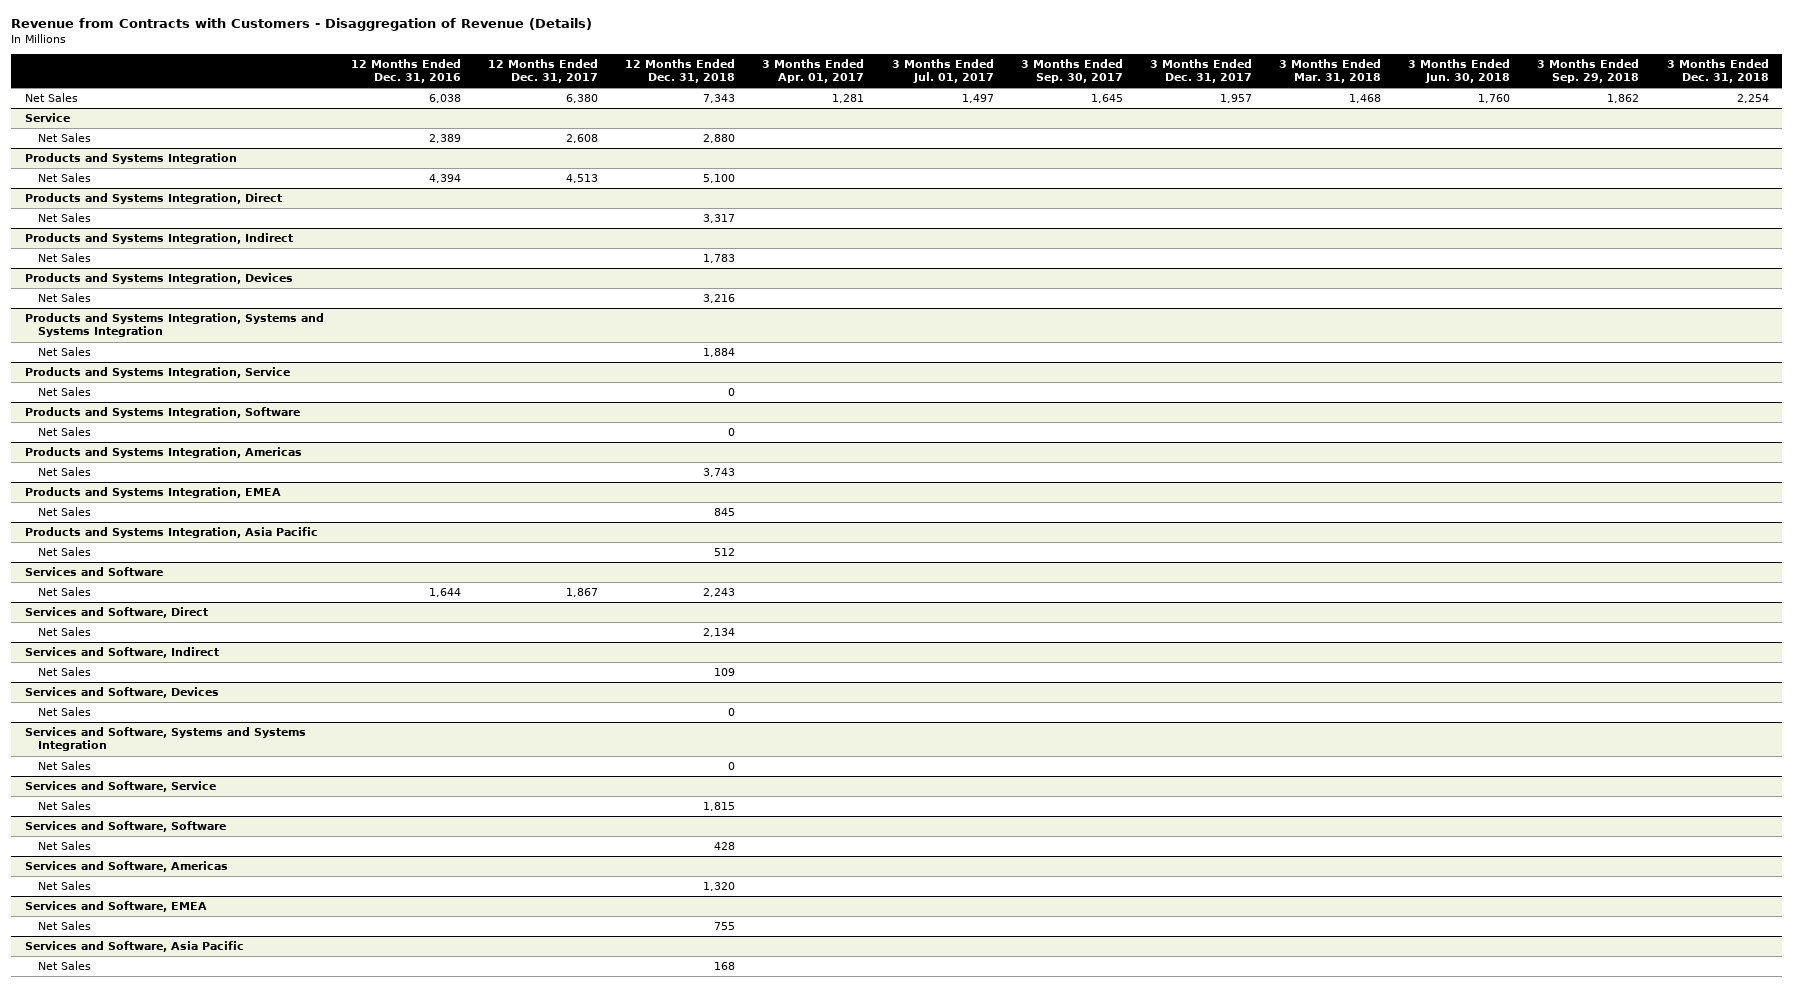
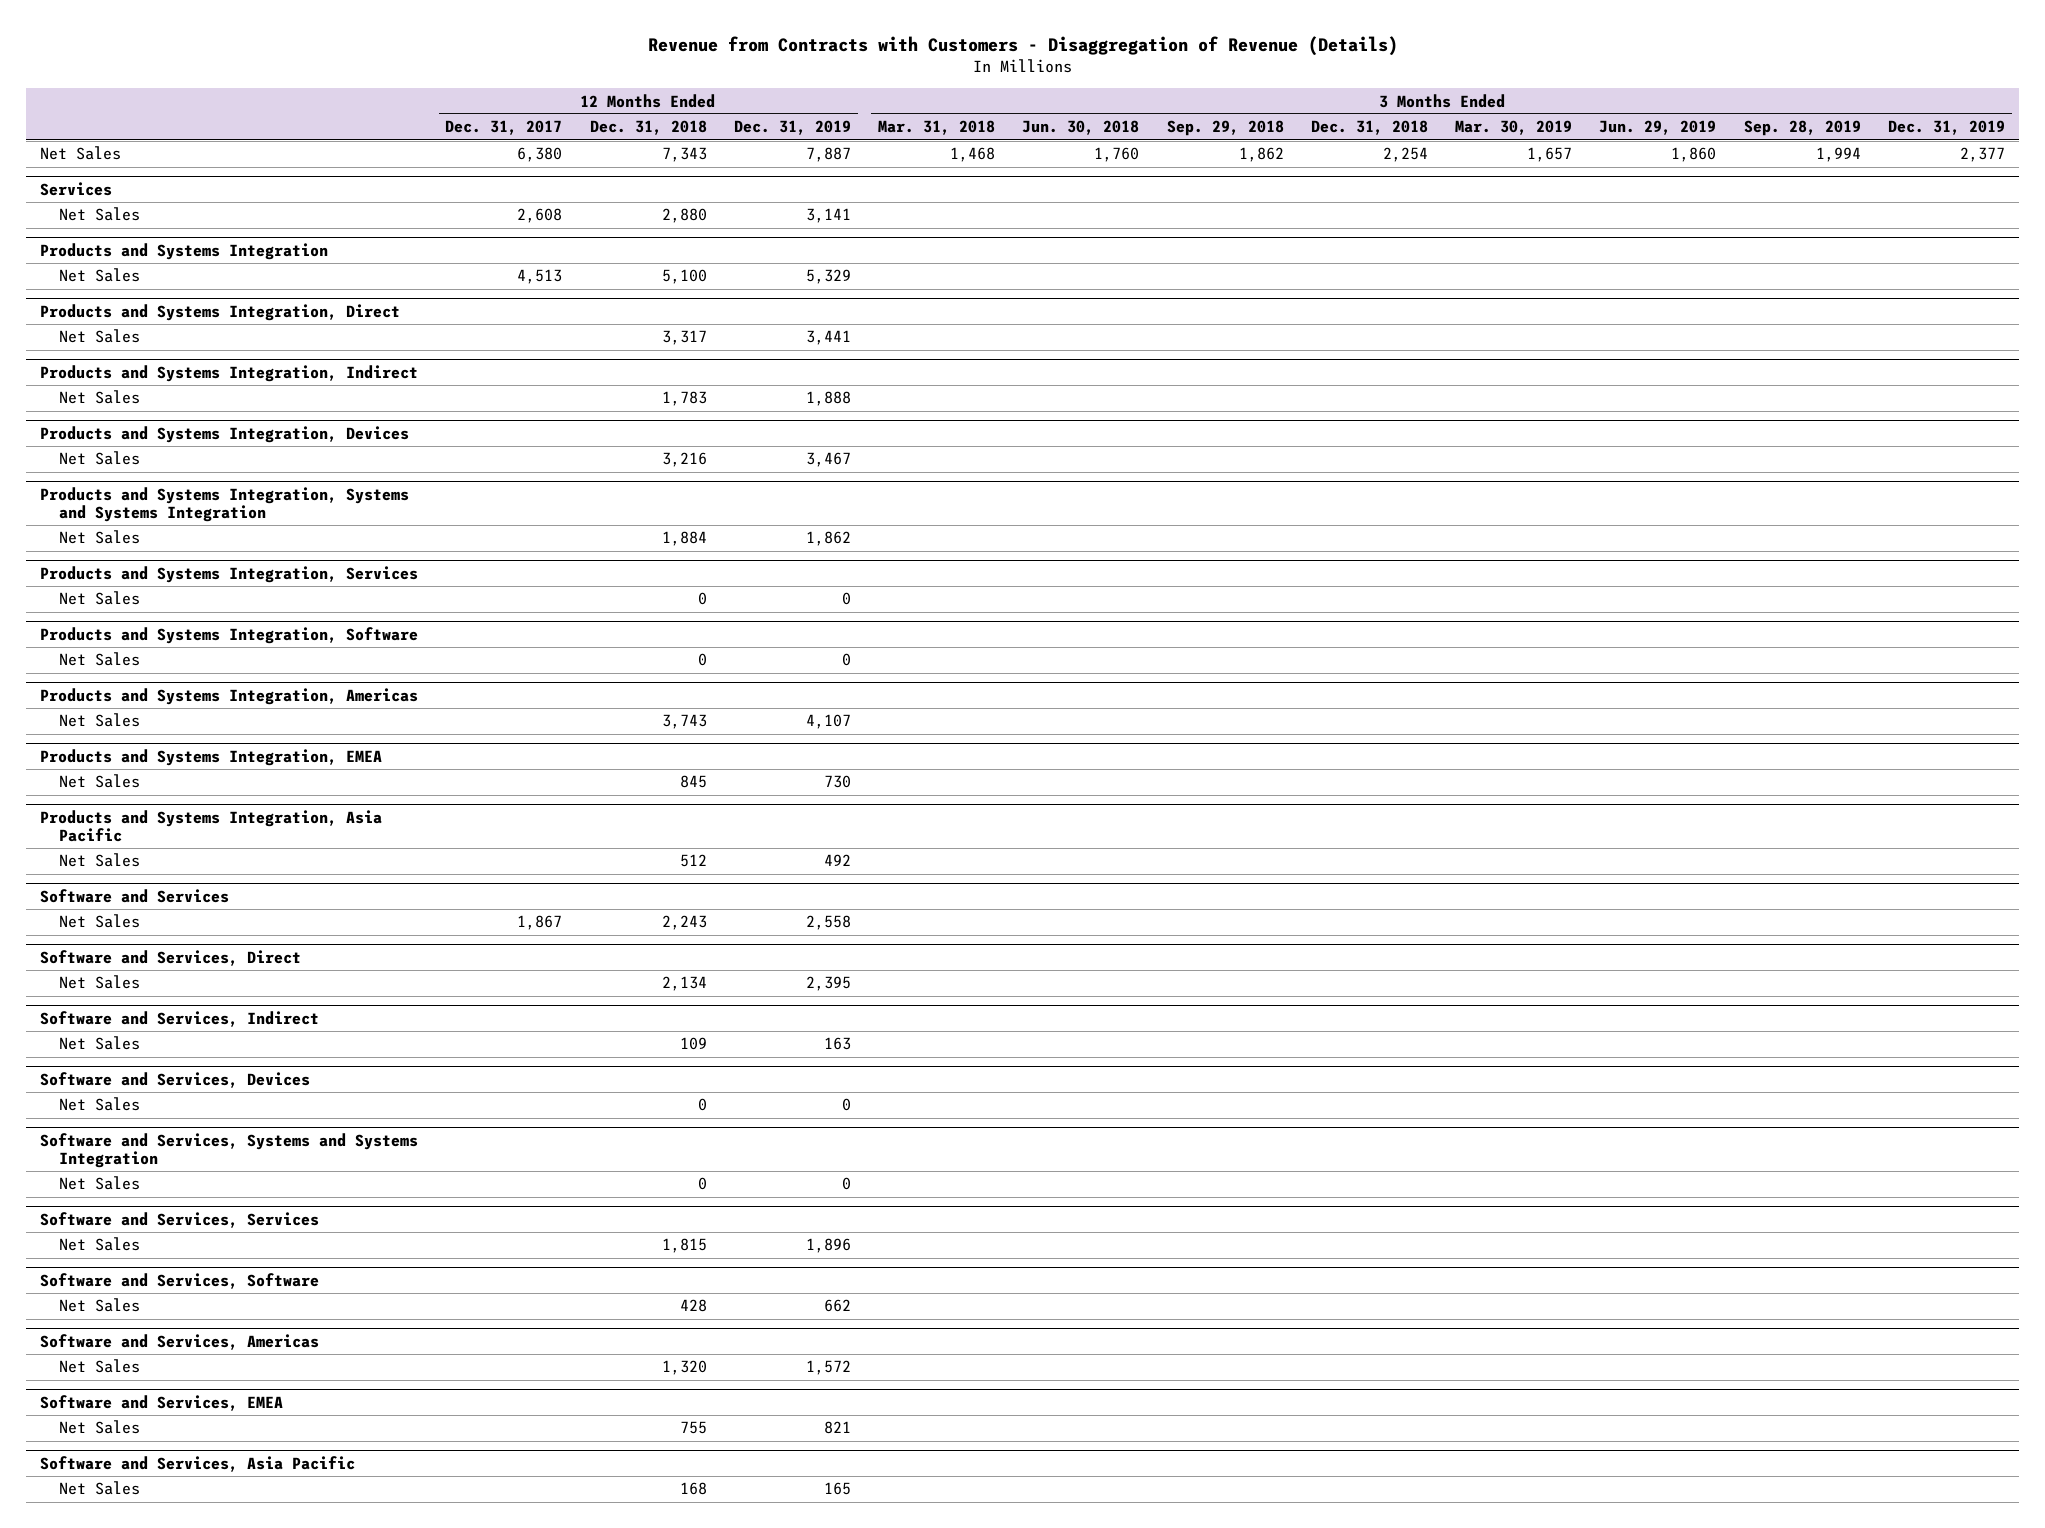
- | 12 Months Ended Dec. 31, 2016 | 12 Months Ended Dec. 31, 2017 | 12 Months Ended Dec. 31, 2018 | 3 Months Ended Apr. 01, 2017 | 3 Months Ended Jul. 01, 2017 | 3 Months Ended Sep. 30, 2017 | 3 Months Ended Dec. 31, 2017 | 3 Months Ended Mar. 31, 2018 | 3 Months Ended Jun. 30, 2018 | 3 Months Ended Sep. 29, 2018 | 3 Months Ended Dec. 31, 2018
+ | 12 Months Ended Dec. 31, 2017 | 12 Months Ended Dec. 31, 2018 | 12 Months Ended Dec. 31, 2019 | 3 Months Ended Mar. 31, 2018 | 3 Months Ended Jun. 30, 2018 | 3 Months Ended Sep. 29, 2018 | 3 Months Ended Dec. 31, 2018 | 3 Months Ended Mar. 30, 2019 | 3 Months Ended Jun. 29, 2019 | 3 Months Ended Sep. 28, 2019 | 3 Months Ended Dec. 31, 2019
- Service
+ Services
- Products and Systems Integration, Service
+ Products and Systems Integration, Services
- Services and Software
+ Software and Services
- Services and Software, Direct
+ Software and Services, Direct
- Services and Software, Indirect
+ Software and Services, Indirect
- Services and Software, Devices
+ Software and Services, Devices
- Services and Software, Systems and Systems Integration
+ Software and Services, Systems and Systems Integration
- Services and Software, Service
+ Software and Services, Services
- Services and Software, Software
+ Software and Services, Software
- Services and Software, Americas
+ Software and Services, Americas
- Services and Software, EMEA
+ Software and Services, EMEA
- Services and Software, Asia Pacific
+ Software and Services, Asia Pacific

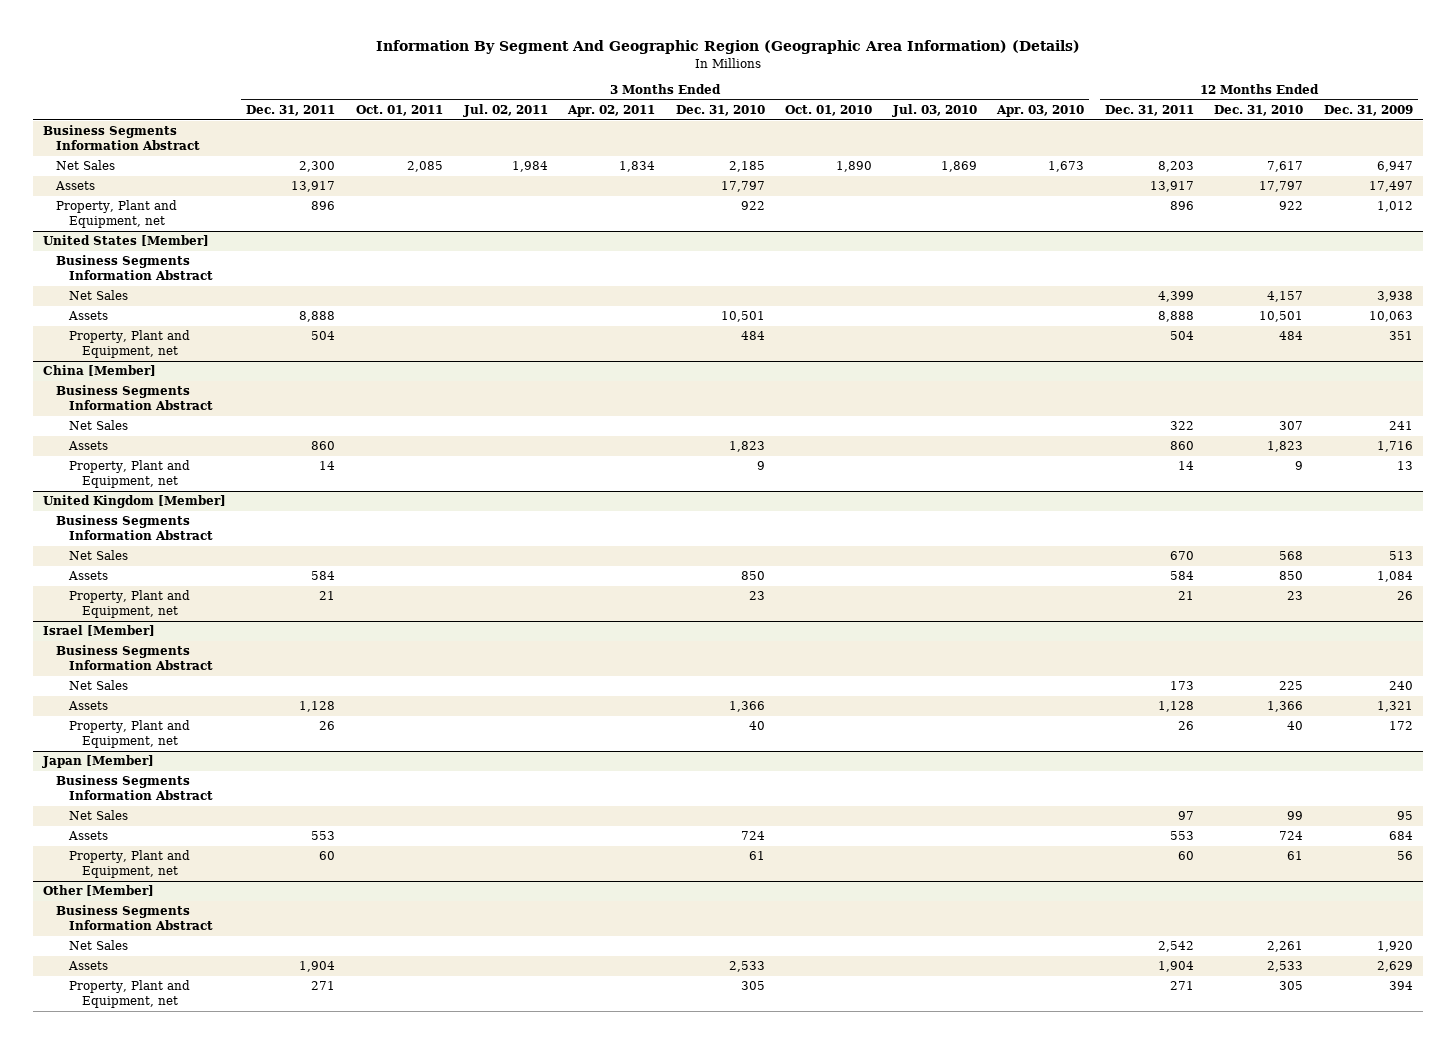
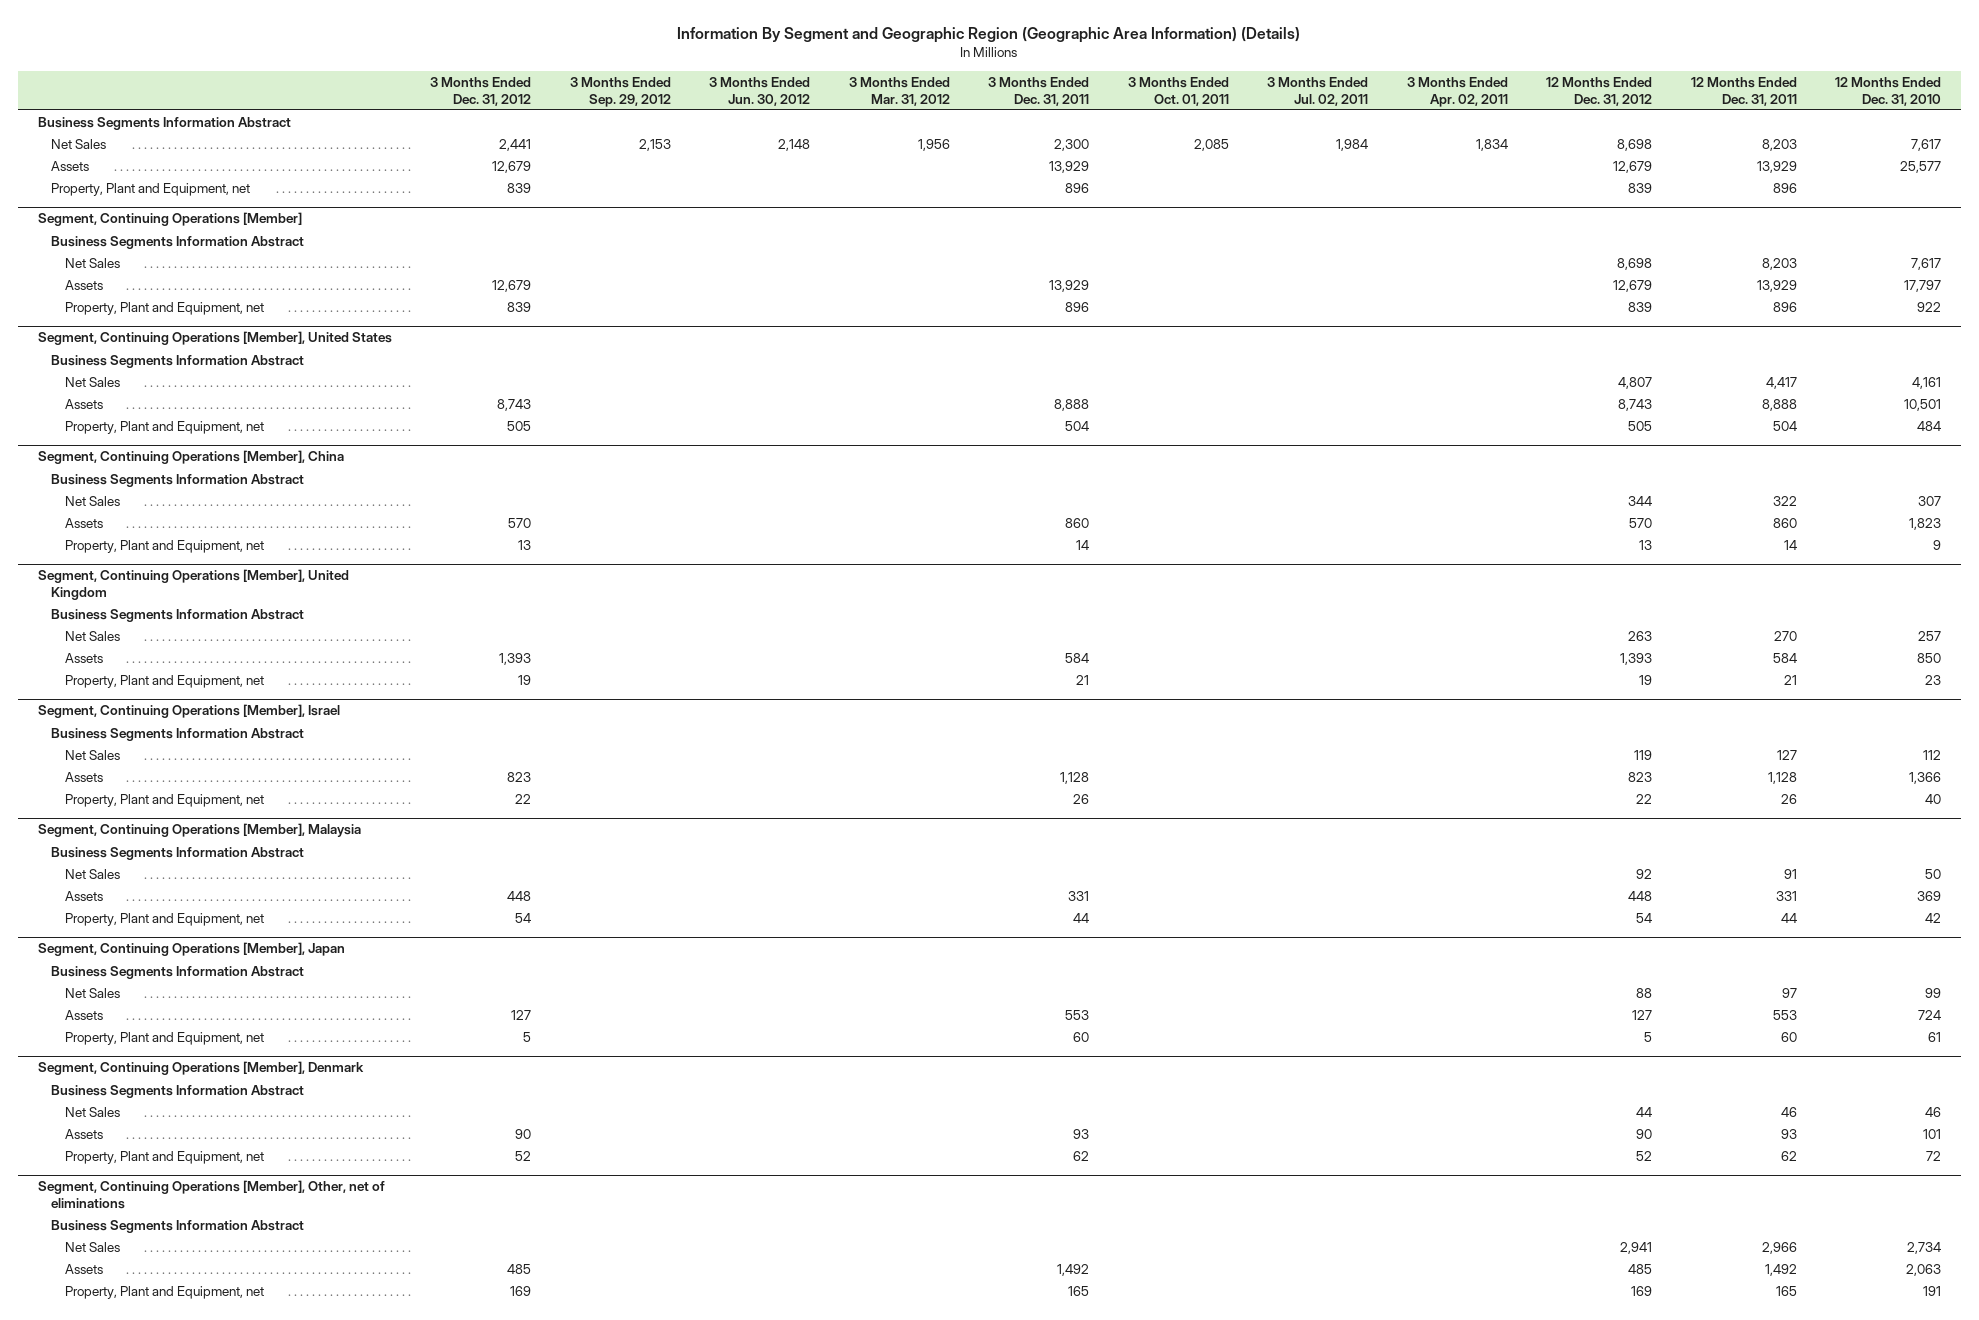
- Information By Segment And Geographic Region (Geographic Area Information) (Details)
+ Information By Segment and Geographic Region (Geographic Area Information) (Details)
- | 3 Months Ended Dec. 31, 2011 | 3 Months Ended Oct. 01, 2011 | 3 Months Ended Jul. 02, 2011 | 3 Months Ended Apr. 02, 2011 | 3 Months Ended Dec. 31, 2010 | 3 Months Ended Oct. 01, 2010 | 3 Months Ended Jul. 03, 2010 | 3 Months Ended Apr. 03, 2010 | 12 Months Ended Dec. 31, 2011 | 12 Months Ended Dec. 31, 2010 | 12 Months Ended Dec. 31, 2009
+ | 3 Months Ended Dec. 31, 2012 | 3 Months Ended Sep. 29, 2012 | 3 Months Ended Jun. 30, 2012 | 3 Months Ended Mar. 31, 2012 | 3 Months Ended Dec. 31, 2011 | 3 Months Ended Oct. 01, 2011 | 3 Months Ended Jul. 02, 2011 | 3 Months Ended Apr. 02, 2011 | 12 Months Ended Dec. 31, 2012 | 12 Months Ended Dec. 31, 2011 | 12 Months Ended Dec. 31, 2010
- Assets | 13,917 | | | | 17,797 | | | | 13,917 | 17,797 | 17,497
+ Assets | 12,679 | | | | 13,929 | | | | 12,679 | 13,929 | 25,577
+ Property, Plant and Equipment, net | 839 | | | | 896 | | | | 839 | 896 |
+ Segment, Continuing Operations [Member]
+ Business Segments Information Abstract
+ Net Sales | | | | | | | | | 8,698 | 8,203 | 7,617
+ Assets | 12,679 | | | | 13,929 | | | | 12,679 | 13,929 | 17,797
- United States [Member]
+ Segment, Continuing Operations [Member], United States
- Net Sales | | | | | | | | | 4,399 | 4,157 | 3,938
+ Net Sales | | | | | | | | | 4,807 | 4,417 | 4,161
- China [Member]
+ Segment, Continuing Operations [Member], China
- United Kingdom [Member]
+ Segment, Continuing Operations [Member], United Kingdom
- Net Sales | | | | | | | | | 670 | 568 | 513
+ Net Sales | | | | | | | | | 263 | 270 | 257
- Israel [Member]
+ Segment, Continuing Operations [Member], Israel
- Net Sales | | | | | | | | | 173 | 225 | 240
+ Net Sales | | | | | | | | | 119 | 127 | 112
- Japan [Member]
+ Segment, Continuing Operations [Member], Malaysia
+ Net Sales | | | | | | | | | 92 | 91 | 50
+ Assets | 448 | | | | 331 | | | | 448 | 331 | 369
+ Property, Plant and Equipment, net | 54 | | | | 44 | | | | 54 | 44 | 42
+ Segment, Continuing Operations [Member], Japan
+ Business Segments Information Abstract
- Other [Member]
+ Segment, Continuing Operations [Member], Denmark
- Net Sales | | | | | | | | | 2,542 | 2,261 | 1,920
- Assets | 1,904 | | | | 2,533 | | | | 1,904 | 2,533 | 2,629
- Property, Plant and Equipment, net | 271 | | | | 305 | | | | 271 | 305 | 394
+ Net Sales | | | | | | | | | 44 | 46 | 46
+ Assets | 90 | | | | 93 | | | | 90 | 93 | 101
+ Property, Plant and Equipment, net | 52 | | | | 62 | | | | 52 | 62 | 72
+ Segment, Continuing Operations [Member], Other, net of eliminations
+ Business Segments Information Abstract
+ Net Sales | | | | | | | | | 2,941 | 2,966 | 2,734
+ Assets | 485 | | | | 1,492 | | | | 485 | 1,492 | 2,063
+ Property, Plant and Equipment, net | 169 | | | | 165 | | | | 169 | 165 | 191

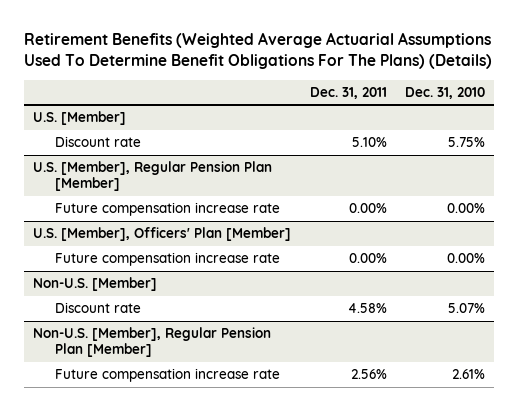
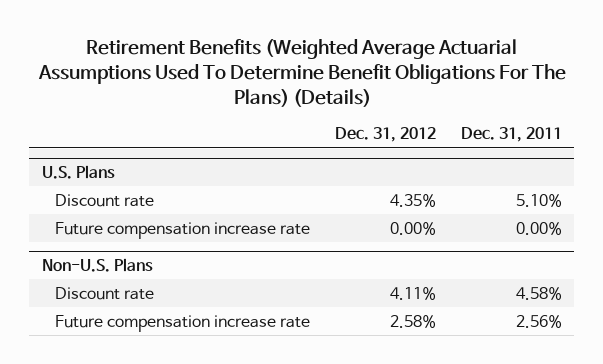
- | Dec. 31, 2011 | Dec. 31, 2010
+ | Dec. 31, 2012 | Dec. 31, 2011
- U.S. [Member]
+ U.S. Plans
- U.S. [Member], Regular Pension Plan [Member]
- U.S. [Member], Officers' Plan [Member]
- Future compensation increase rate | 0.00% | 0.00%
- Non-U.S. [Member]
+ Non-U.S. Plans
- Non-U.S. [Member], Regular Pension Plan [Member]

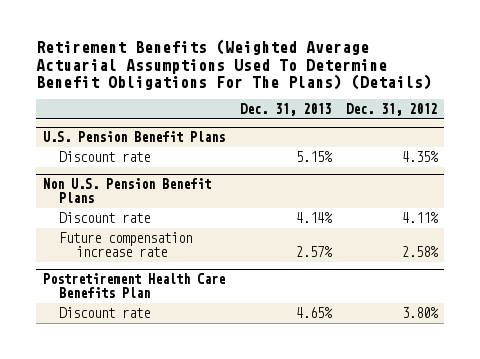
- | Dec. 31, 2012 | Dec. 31, 2011
+ | Dec. 31, 2013 | Dec. 31, 2012
- U.S. Plans
+ U.S. Pension Benefit Plans
- Future compensation increase rate | 0.00% | 0.00%
- Non-U.S. Plans
+ Non U.S. Pension Benefit Plans
+ Postretirement Health Care Benefits Plan
+ Discount rate | 4.65% | 3.80%

